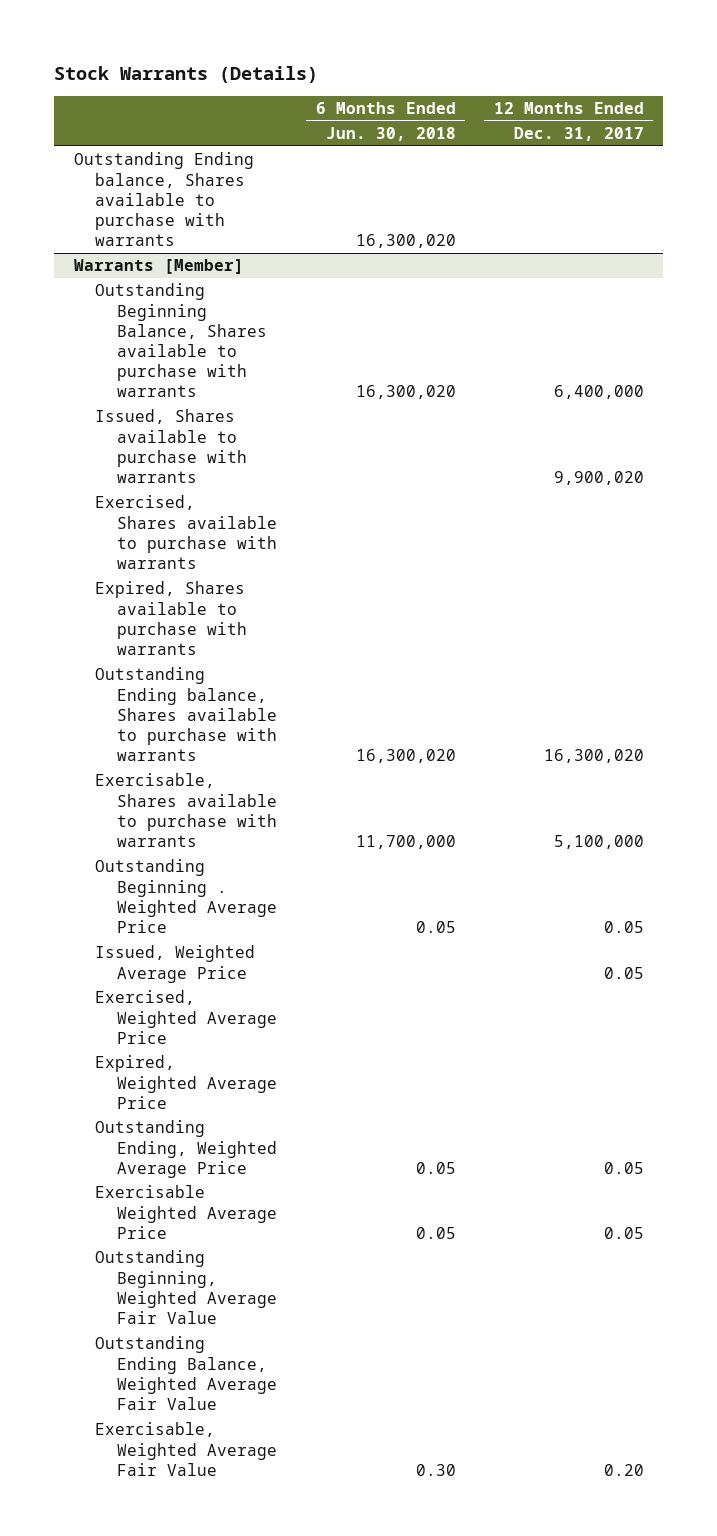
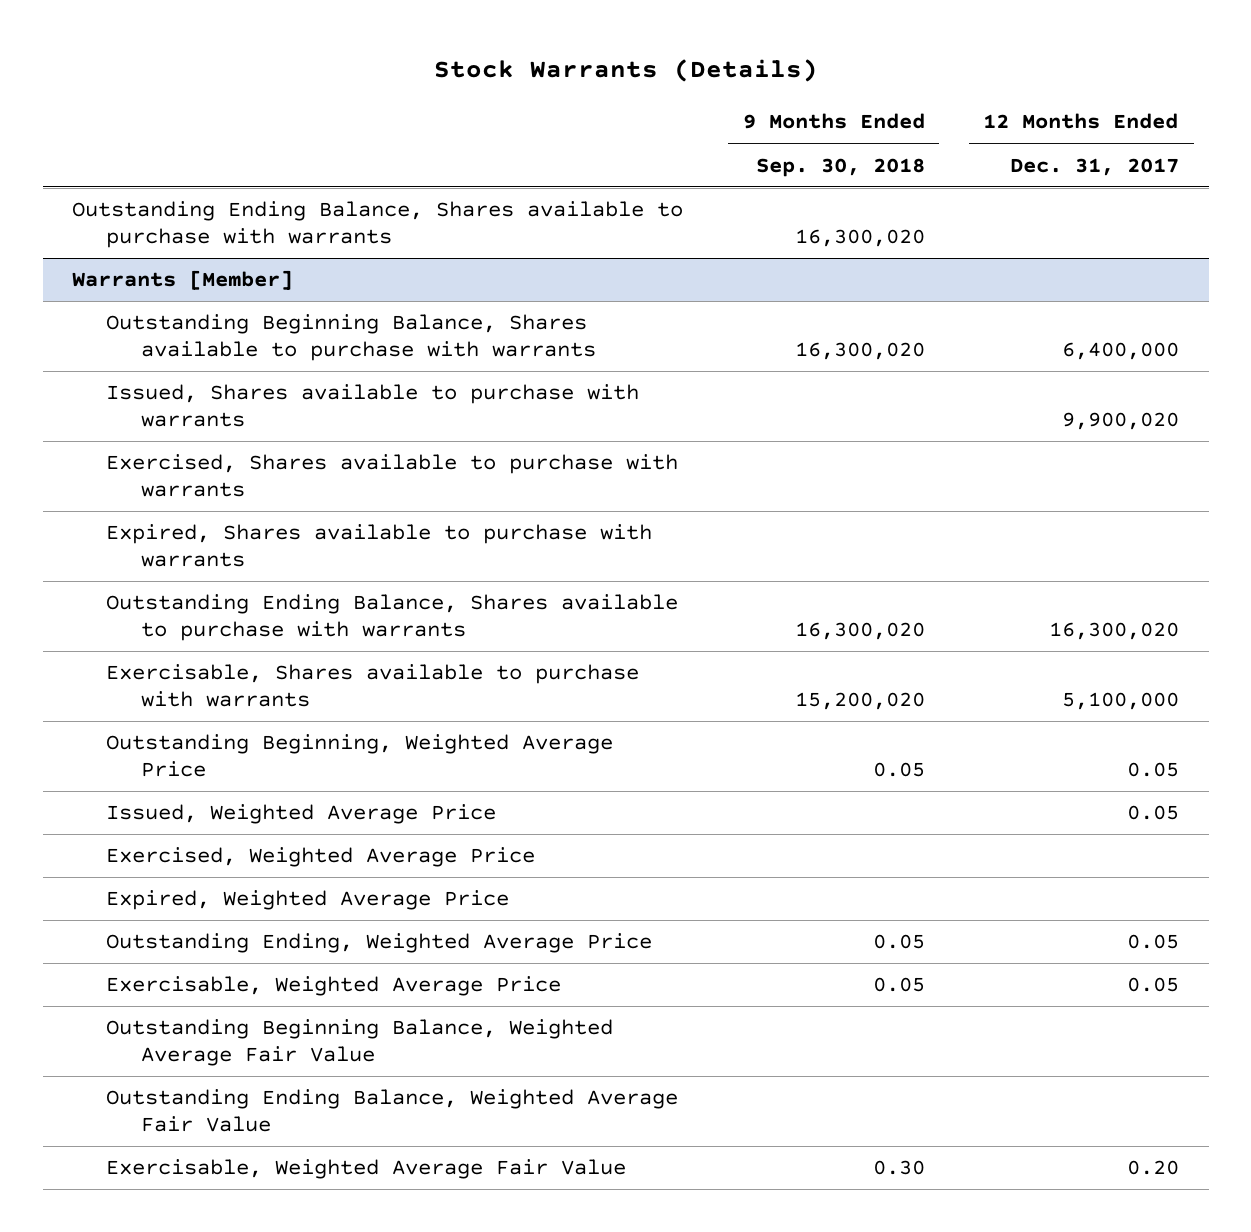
- | 6 Months Ended Jun. 30, 2018 | 12 Months Ended Dec. 31, 2017
+ | 9 Months Ended Sep. 30, 2018 | 12 Months Ended Dec. 31, 2017
- Outstanding Ending balance, Shares available to purchase with warrants | 16,300,020 |
+ Outstanding Ending Balance, Shares available to purchase with warrants | 16,300,020 |
@ Warrants [Member]
- Outstanding Ending balance, Shares available to purchase with warrants | 16,300,020 | 16,300,020
+ Outstanding Ending Balance, Shares available to purchase with warrants | 16,300,020 | 16,300,020
- Outstanding Beginning . Weighted Average Price | 0.05 | 0.05
+ Outstanding Beginning, Weighted Average Price | 0.05 | 0.05
- Exercisable Weighted Average Price | 0.05 | 0.05
- Outstanding Beginning, Weighted Average Fair Value
+ Exercisable, Weighted Average Price | 0.05 | 0.05
+ Outstanding Beginning Balance, Weighted Average Fair Value

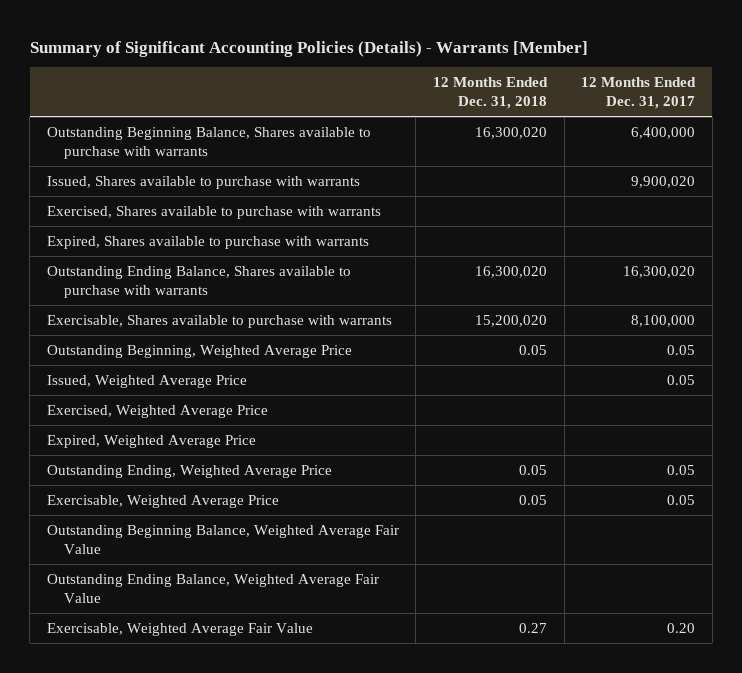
- Stock Warrants (Details)
+ Summary of Significant Accounting Policies (Details) - Warrants [Member]
- | 9 Months Ended Sep. 30, 2018 | 12 Months Ended Dec. 31, 2017
+ | 12 Months Ended Dec. 31, 2018 | 12 Months Ended Dec. 31, 2017
- Outstanding Ending Balance, Shares available to purchase with warrants | 16,300,020 |
- Warrants [Member]
- Exercisable, Shares available to purchase with warrants | 15,200,020 | 5,100,000
+ Exercisable, Shares available to purchase with warrants | 15,200,020 | 8,100,000

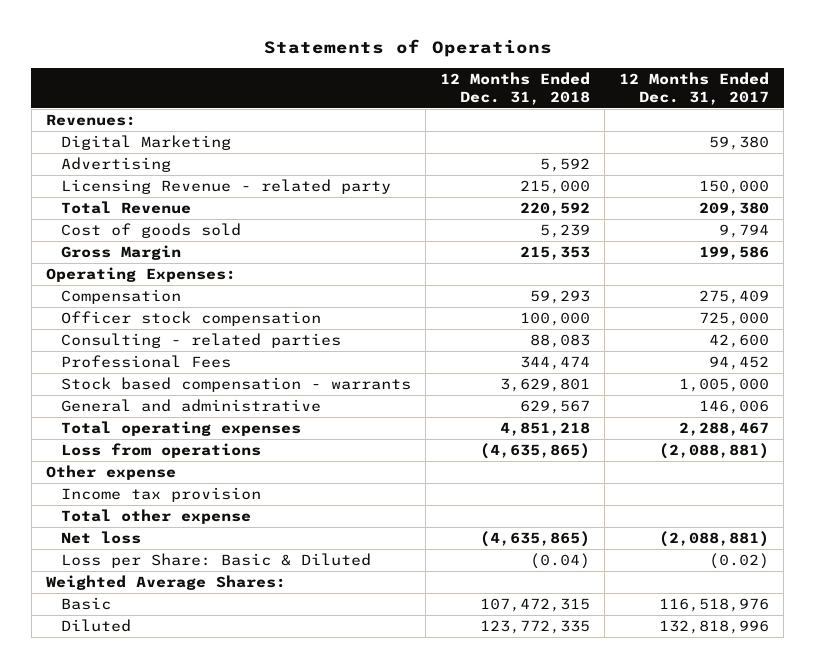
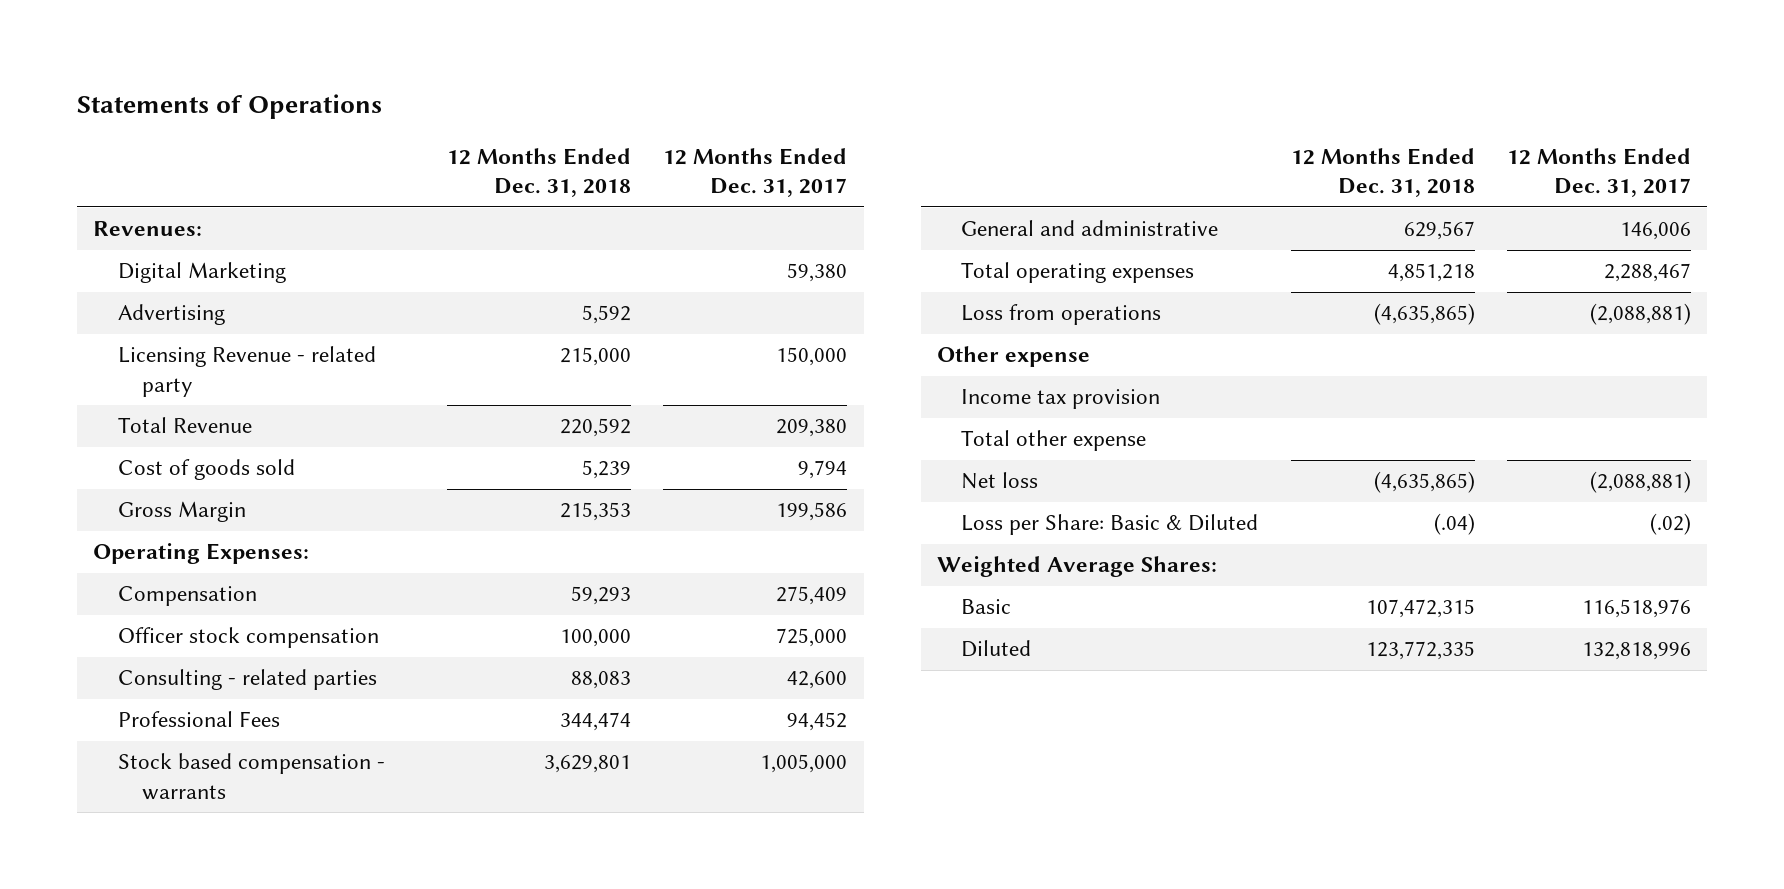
- Loss per Share: Basic & Diluted | (0.04) | (0.02)
+ Loss per Share: Basic & Diluted | (.04) | (.02)

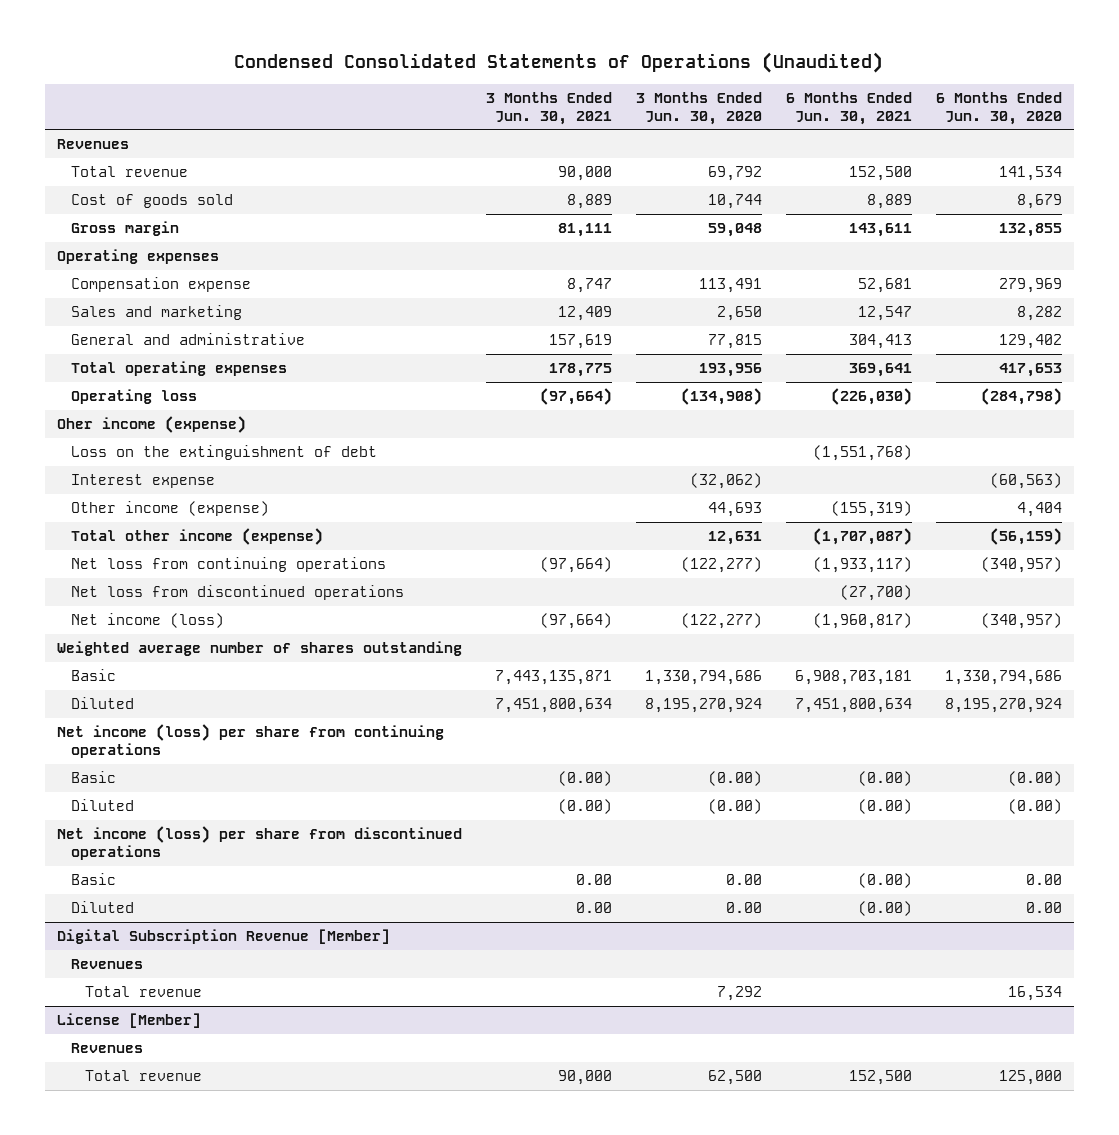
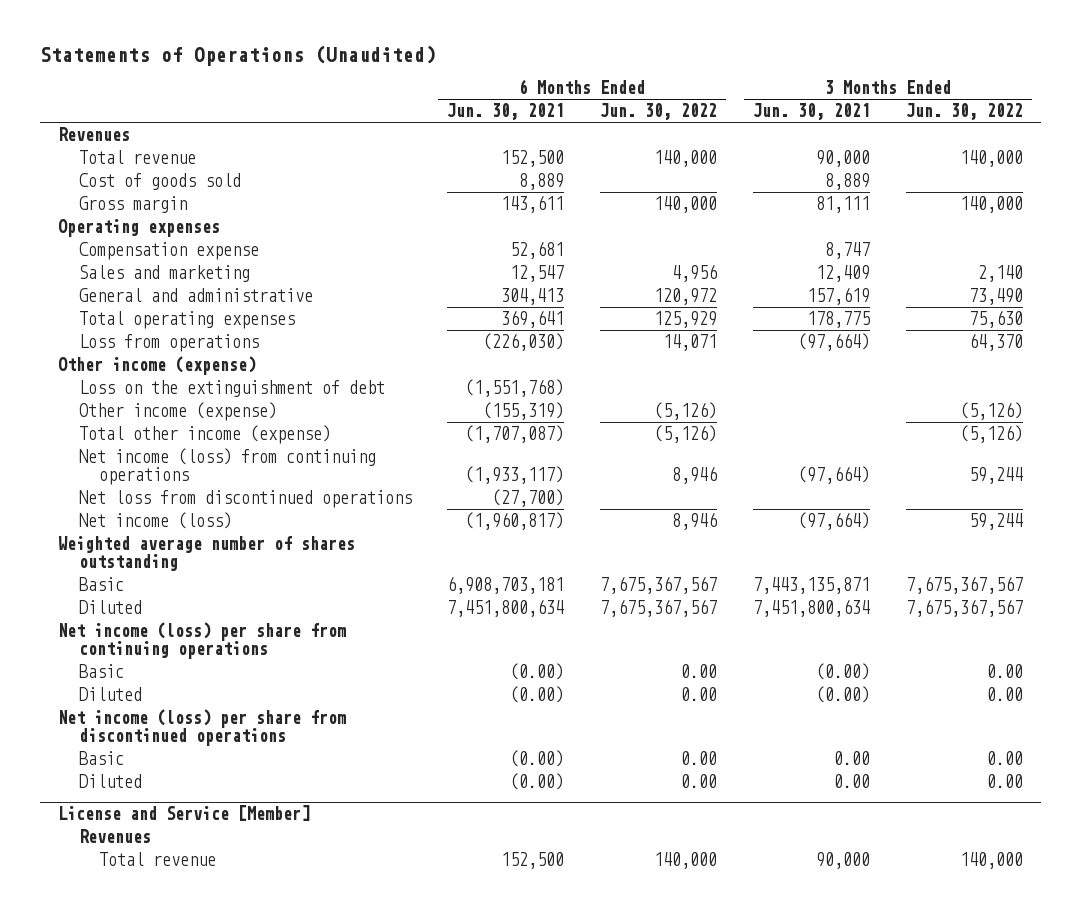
- Condensed Consolidated Statements of Operations (Unaudited)
+ Statements of Operations (Unaudited)
- | 3 Months Ended Jun. 30, 2021 | 3 Months Ended Jun. 30, 2020 | 6 Months Ended Jun. 30, 2021 | 6 Months Ended Jun. 30, 2020
+ | 6 Months Ended Jun. 30, 2021 | 6 Months Ended Jun. 30, 2022 | 3 Months Ended Jun. 30, 2021 | 3 Months Ended Jun. 30, 2022
- Operating loss | (97,664) | (134,908) | (226,030) | (284,798)
- Oher income (expense)
+ Loss from operations | (226,030) | 14,071 | (97,664) | 64,370
+ Other income (expense)
- Interest expense | | (32,062) | | (60,563)
- Net loss from continuing operations | (97,664) | (122,277) | (1,933,117) | (340,957)
+ Net income (loss) from continuing operations | (1,933,117) | 8,946 | (97,664) | 59,244
- Digital Subscription Revenue [Member]
- Revenues
- Total revenue | | 7,292 | | 16,534
- License [Member]
+ License and Service [Member]

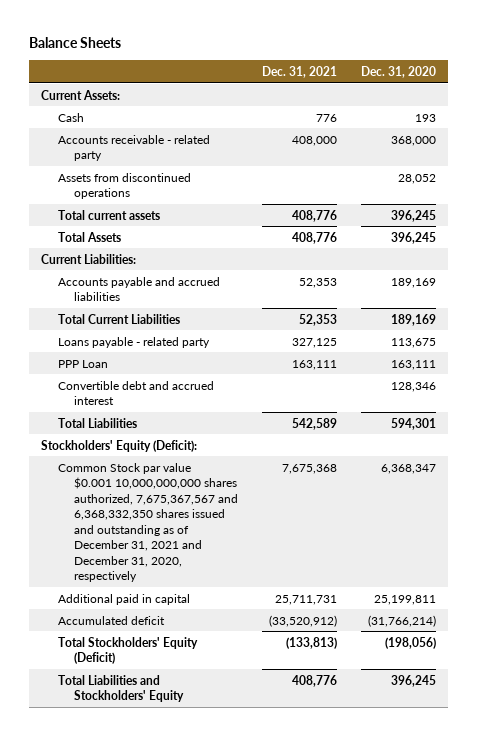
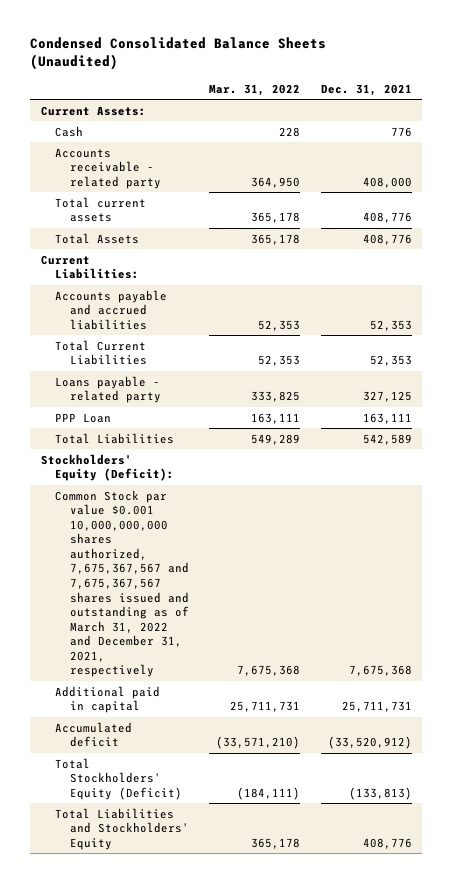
- Balance Sheets
+ Condensed Consolidated Balance Sheets (Unaudited)
- | Dec. 31, 2021 | Dec. 31, 2020
+ | Mar. 31, 2022 | Dec. 31, 2021
- Assets from discontinued operations | | 28,052
- Convertible debt and accrued interest | | 128,346
- Common Stock par value $0.001 10,000,000,000 shares authorized, 7,675,367,567 and 6,368,332,350 shares issued and outstanding as of December 31, 2021 and December 31, 2020, respectively | 7,675,368 | 6,368,347
+ Common Stock par value $0.001 10,000,000,000 shares authorized, 7,675,367,567 and 7,675,367,567 shares issued and outstanding as of March 31, 2022 and December 31, 2021, respectively | 7,675,368 | 7,675,368

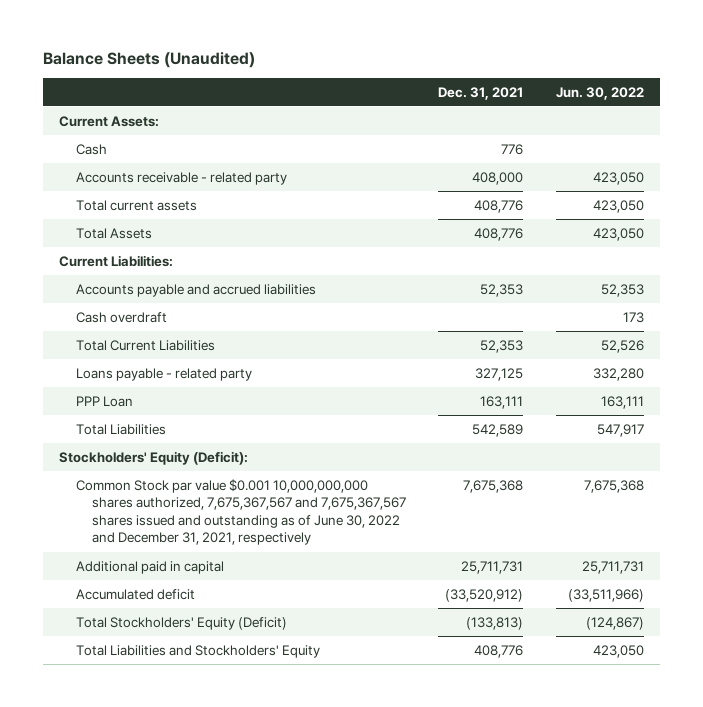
- Condensed Consolidated Balance Sheets (Unaudited)
+ Balance Sheets (Unaudited)
- | Mar. 31, 2022 | Dec. 31, 2021
+ | Dec. 31, 2021 | Jun. 30, 2022
+ Cash overdraft | | 173
- Common Stock par value $0.001 10,000,000,000 shares authorized, 7,675,367,567 and 7,675,367,567 shares issued and outstanding as of March 31, 2022 and December 31, 2021, respectively | 7,675,368 | 7,675,368
+ Common Stock par value $0.001 10,000,000,000 shares authorized, 7,675,367,567 and 7,675,367,567 shares issued and outstanding as of June 30, 2022 and December 31, 2021, respectively | 7,675,368 | 7,675,368

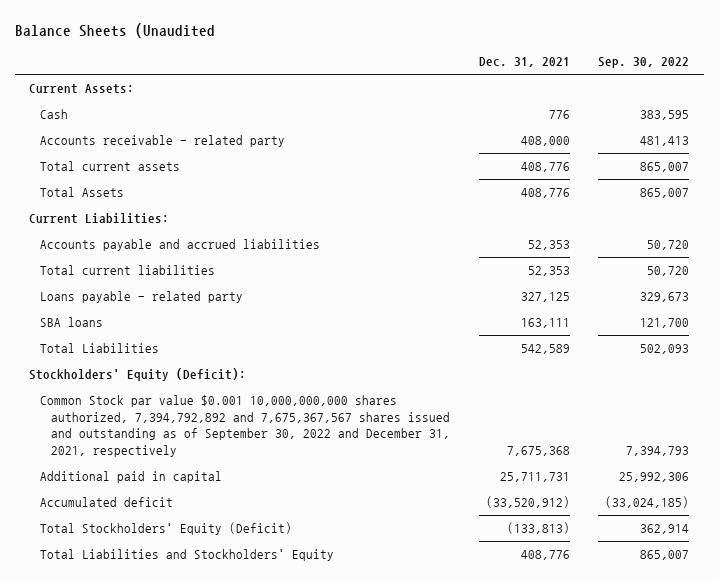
- Balance Sheets (Unaudited)
+ Balance Sheets (Unaudited
- | Dec. 31, 2021 | Jun. 30, 2022
+ | Dec. 31, 2021 | Sep. 30, 2022
- Cash overdraft | | 173
- Total Current Liabilities | 52,353 | 52,526
+ Total current liabilities | 52,353 | 50,720
- PPP Loan | 163,111 | 163,111
+ SBA loans | 163,111 | 121,700
- Common Stock par value $0.001 10,000,000,000 shares authorized, 7,675,367,567 and 7,675,367,567 shares issued and outstanding as of June 30, 2022 and December 31, 2021, respectively | 7,675,368 | 7,675,368
+ Common Stock par value $0.001 10,000,000,000 shares authorized, 7,394,792,892 and 7,675,367,567 shares issued and outstanding as of September 30, 2022 and December 31, 2021, respectively | 7,675,368 | 7,394,793

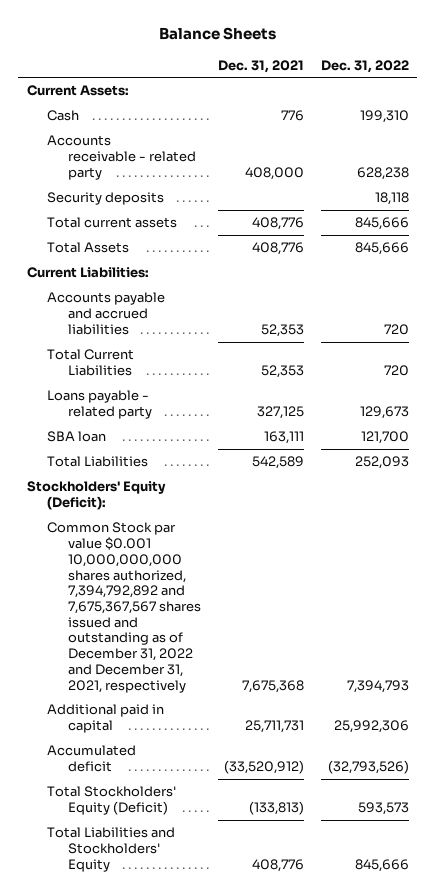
- Balance Sheets (Unaudited
+ Balance Sheets
- | Dec. 31, 2021 | Sep. 30, 2022
+ | Dec. 31, 2021 | Dec. 31, 2022
+ Security deposits | | 18,118
- Total current liabilities | 52,353 | 50,720
+ Total Current Liabilities | 52,353 | 720
- SBA loans | 163,111 | 121,700
+ SBA loan | 163,111 | 121,700
- Common Stock par value $0.001 10,000,000,000 shares authorized, 7,394,792,892 and 7,675,367,567 shares issued and outstanding as of September 30, 2022 and December 31, 2021, respectively | 7,675,368 | 7,394,793
+ Common Stock par value $0.001 10,000,000,000 shares authorized, 7,394,792,892 and 7,675,367,567 shares issued and outstanding as of December 31, 2022 and December 31, 2021, respectively | 7,675,368 | 7,394,793

